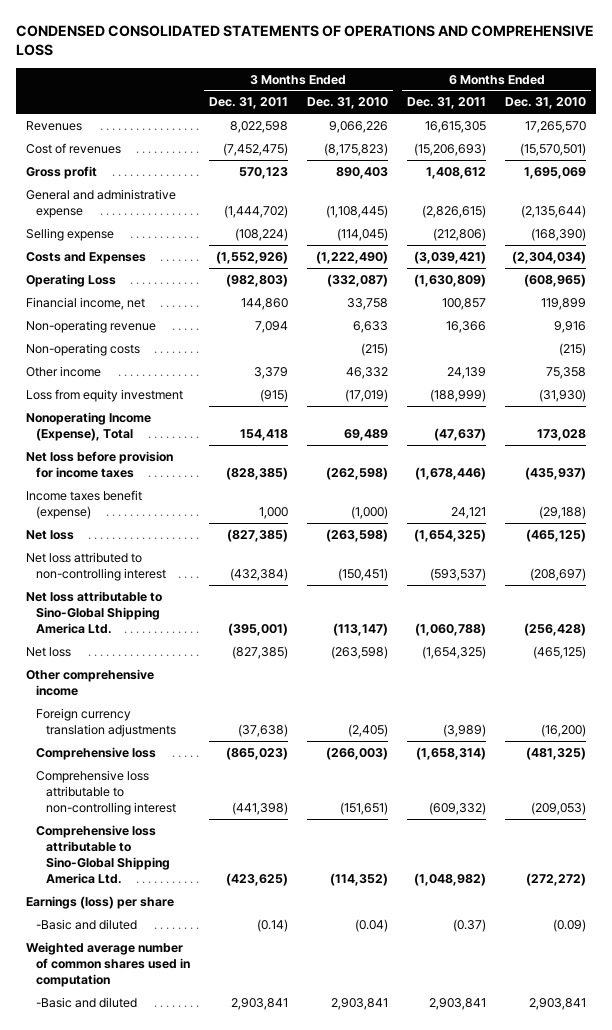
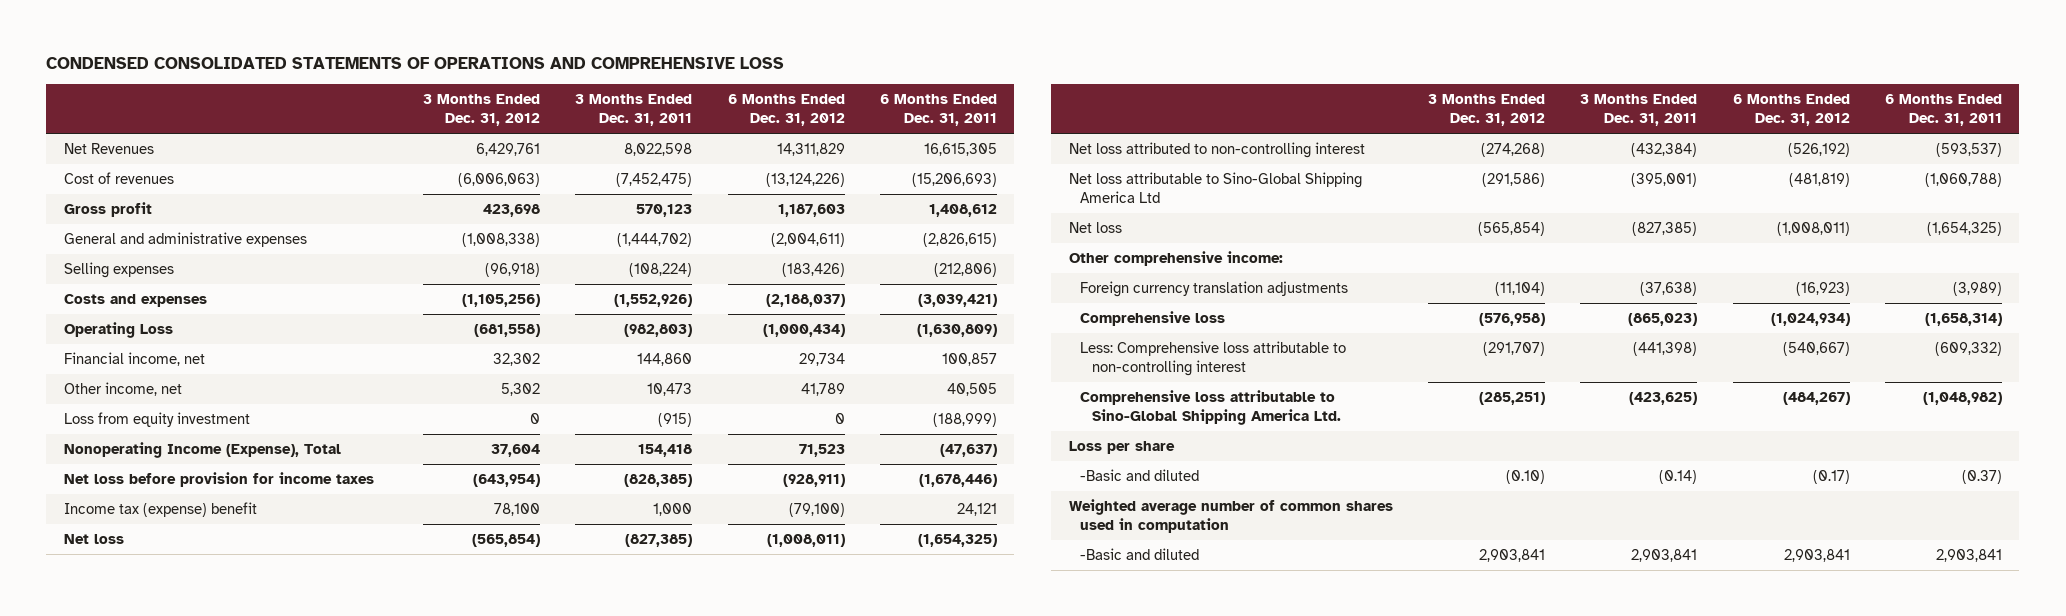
- | 3 Months Ended Dec. 31, 2011 | 3 Months Ended Dec. 31, 2010 | 6 Months Ended Dec. 31, 2011 | 6 Months Ended Dec. 31, 2010
+ | 3 Months Ended Dec. 31, 2012 | 3 Months Ended Dec. 31, 2011 | 6 Months Ended Dec. 31, 2012 | 6 Months Ended Dec. 31, 2011
- Revenues | 8,022,598 | 9,066,226 | 16,615,305 | 17,265,570
+ Net Revenues | 6,429,761 | 8,022,598 | 14,311,829 | 16,615,305
- General and administrative expense | (1,444,702) | (1,108,445) | (2,826,615) | (2,135,644)
- Selling expense | (108,224) | (114,045) | (212,806) | (168,390)
- Costs and Expenses | (1,552,926) | (1,222,490) | (3,039,421) | (2,304,034)
+ General and administrative expenses | (1,008,338) | (1,444,702) | (2,004,611) | (2,826,615)
+ Selling expenses | (96,918) | (108,224) | (183,426) | (212,806)
+ Costs and expenses | (1,105,256) | (1,552,926) | (2,188,037) | (3,039,421)
- Non-operating revenue | 7,094 | 6,633 | 16,366 | 9,916
- Non-operating costs | | (215) | | (215)
- Other income | 3,379 | 46,332 | 24,139 | 75,358
+ Other income, net | 5,302 | 10,473 | 41,789 | 40,505
- Income taxes benefit (expense) | 1,000 | (1,000) | 24,121 | (29,188)
+ Income tax (expense) benefit | 78,100 | 1,000 | (79,100) | 24,121
- Net loss attributable to Sino-Global Shipping America Ltd. | (395,001) | (113,147) | (1,060,788) | (256,428)
+ Net loss attributable to Sino-Global Shipping America Ltd | (291,586) | (395,001) | (481,819) | (1,060,788)
- Other comprehensive income
+ Other comprehensive income:
- Comprehensive loss attributable to non-controlling interest | (441,398) | (151,651) | (609,332) | (209,053)
+ Less: Comprehensive loss attributable to non-controlling interest | (291,707) | (441,398) | (540,667) | (609,332)
- Earnings (loss) per share
+ Loss per share

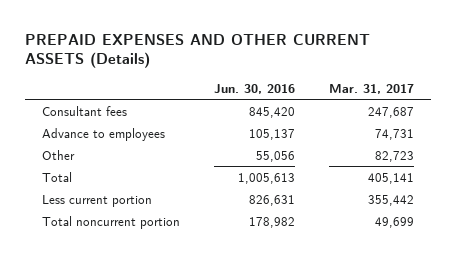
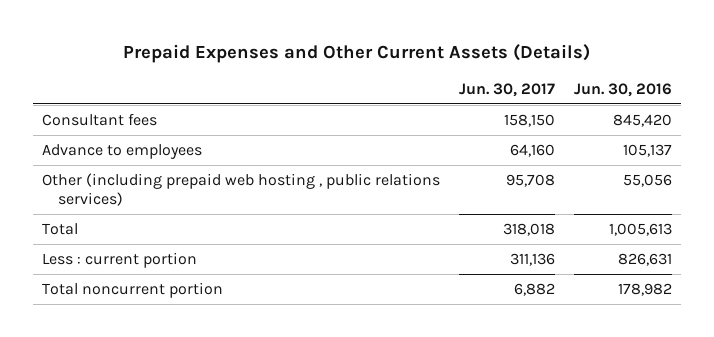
- PREPAID EXPENSES AND OTHER CURRENT ASSETS (Details)
+ Prepaid Expenses and Other Current Assets (Details)
- | Jun. 30, 2016 | Mar. 31, 2017
+ | Jun. 30, 2017 | Jun. 30, 2016
- Other | 55,056 | 82,723
+ Other (including prepaid web hosting , public relations services) | 95,708 | 55,056
- Less current portion | 826,631 | 355,442
+ Less : current portion | 311,136 | 826,631

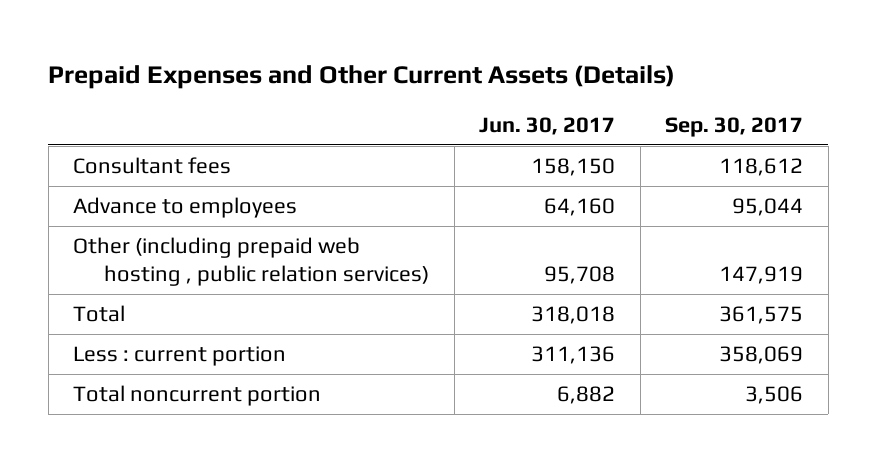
- | Jun. 30, 2017 | Jun. 30, 2016
+ | Jun. 30, 2017 | Sep. 30, 2017
- Other (including prepaid web hosting , public relations services) | 95,708 | 55,056
+ Other (including prepaid web hosting , public relation services) | 95,708 | 147,919

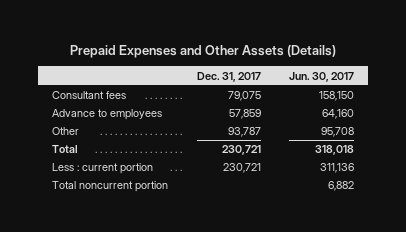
- Prepaid Expenses and Other Current Assets (Details)
+ Prepaid Expenses and Other Assets (Details)
- | Jun. 30, 2017 | Sep. 30, 2017
+ | Dec. 31, 2017 | Jun. 30, 2017
- Other (including prepaid web hosting , public relation services) | 95,708 | 147,919
+ Other | 93,787 | 95,708

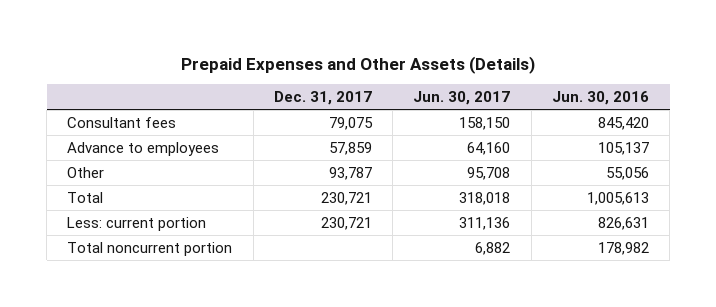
- | Dec. 31, 2017 | Jun. 30, 2017
+ | Dec. 31, 2017 | Jun. 30, 2017 | Jun. 30, 2016
- Less : current portion | 230,721 | 311,136
+ Less: current portion | 230,721 | 311,136 | 826,631

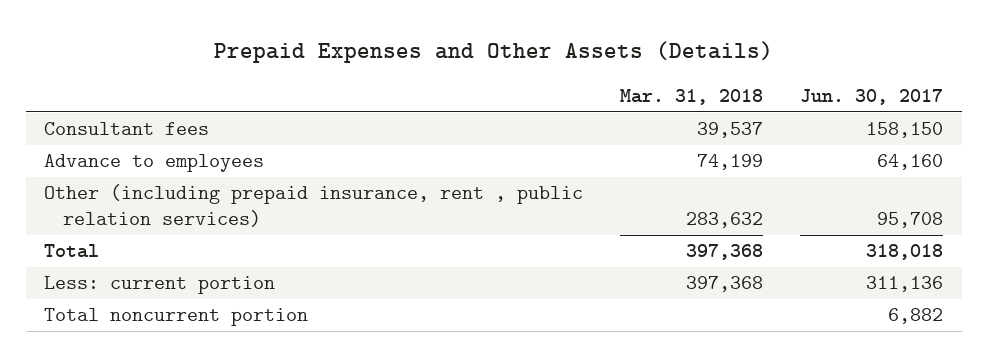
- | Dec. 31, 2017 | Jun. 30, 2017 | Jun. 30, 2016
+ | Mar. 31, 2018 | Jun. 30, 2017
- Other | 93,787 | 95,708 | 55,056
+ Other (including prepaid insurance, rent , public relation services) | 283,632 | 95,708

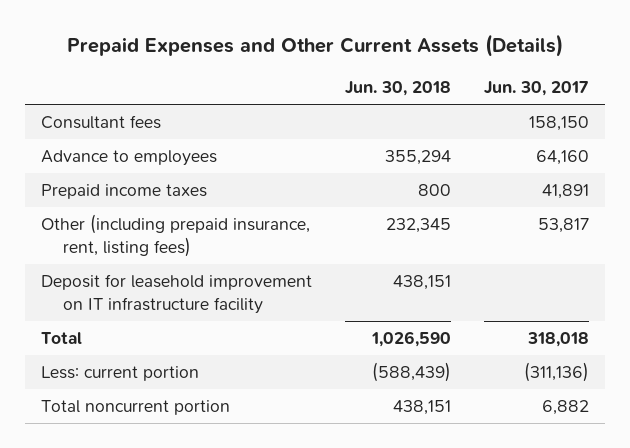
- Prepaid Expenses and Other Assets (Details)
+ Prepaid Expenses and Other Current Assets (Details)
- | Mar. 31, 2018 | Jun. 30, 2017
+ | Jun. 30, 2018 | Jun. 30, 2017
- Other (including prepaid insurance, rent , public relation services) | 283,632 | 95,708
+ Prepaid income taxes | 800 | 41,891
+ Other (including prepaid insurance, rent, listing fees) | 232,345 | 53,817
+ Deposit for leasehold improvement on IT infrastructure facility | 438,151 |
- Less: current portion | 397,368 | 311,136
+ Less: current portion | (588,439) | (311,136)

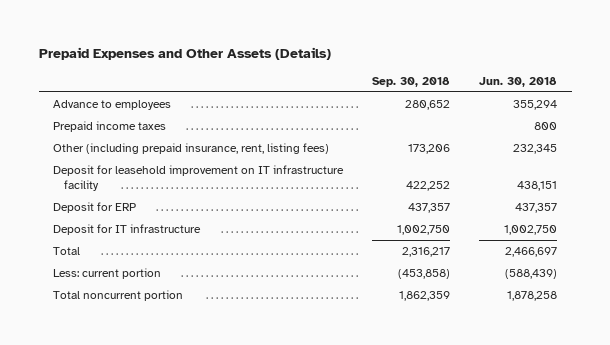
- Prepaid Expenses and Other Current Assets (Details)
+ Prepaid Expenses and Other Assets (Details)
- | Jun. 30, 2018 | Jun. 30, 2017
+ | Sep. 30, 2018 | Jun. 30, 2018
- Consultant fees | | 158,150
- Total | 1,026,590 | 318,018
+ Deposit for ERP | 437,357 | 437,357
+ Deposit for IT infrastructure | 1,002,750 | 1,002,750
+ Total | 2,316,217 | 2,466,697
- Total noncurrent portion | 438,151 | 6,882
+ Total noncurrent portion | 1,862,359 | 1,878,258

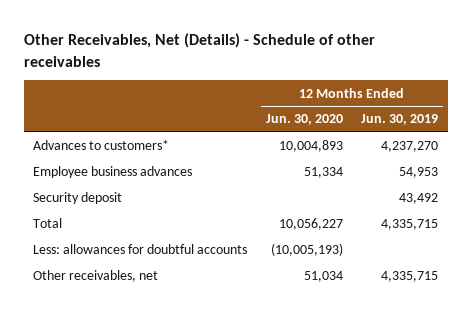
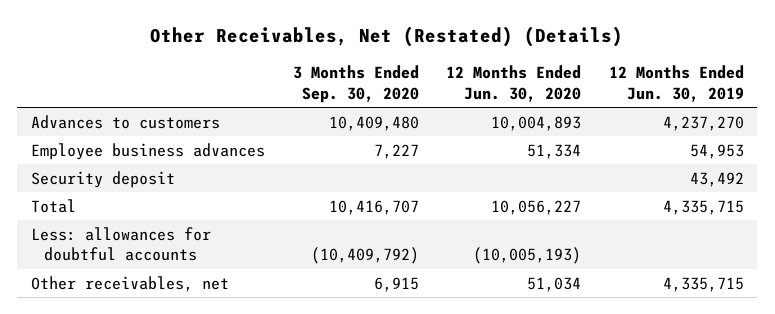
- Other Receivables, Net (Details) - Schedule of other receivables
+ Other Receivables, Net (Restated) (Details)
- | 12 Months Ended Jun. 30, 2020 | 12 Months Ended Jun. 30, 2019
+ | 3 Months Ended Sep. 30, 2020 | 12 Months Ended Jun. 30, 2020 | 12 Months Ended Jun. 30, 2019
- Advances to customers* | 10,004,893 | 4,237,270
+ Advances to customers | 10,409,480 | 10,004,893 | 4,237,270

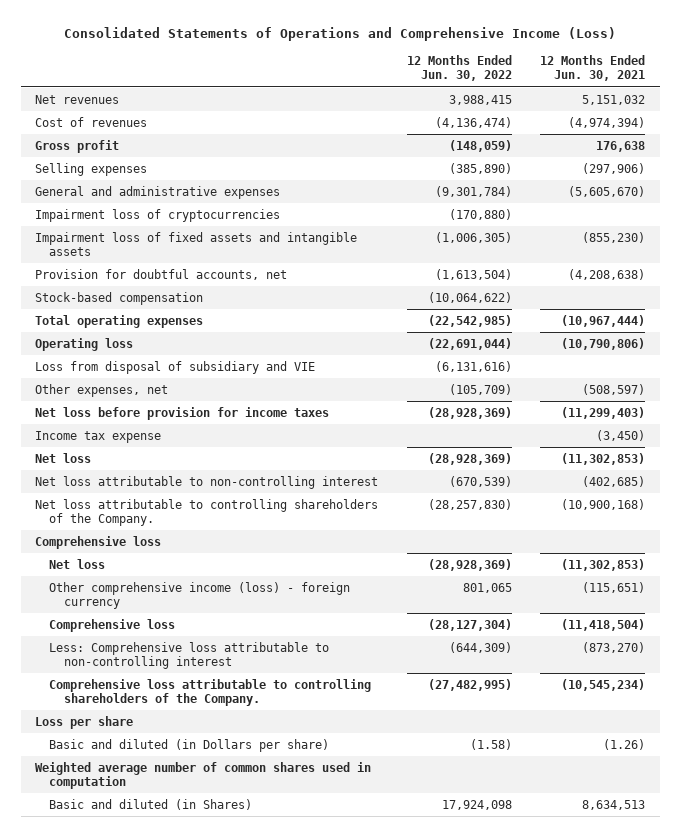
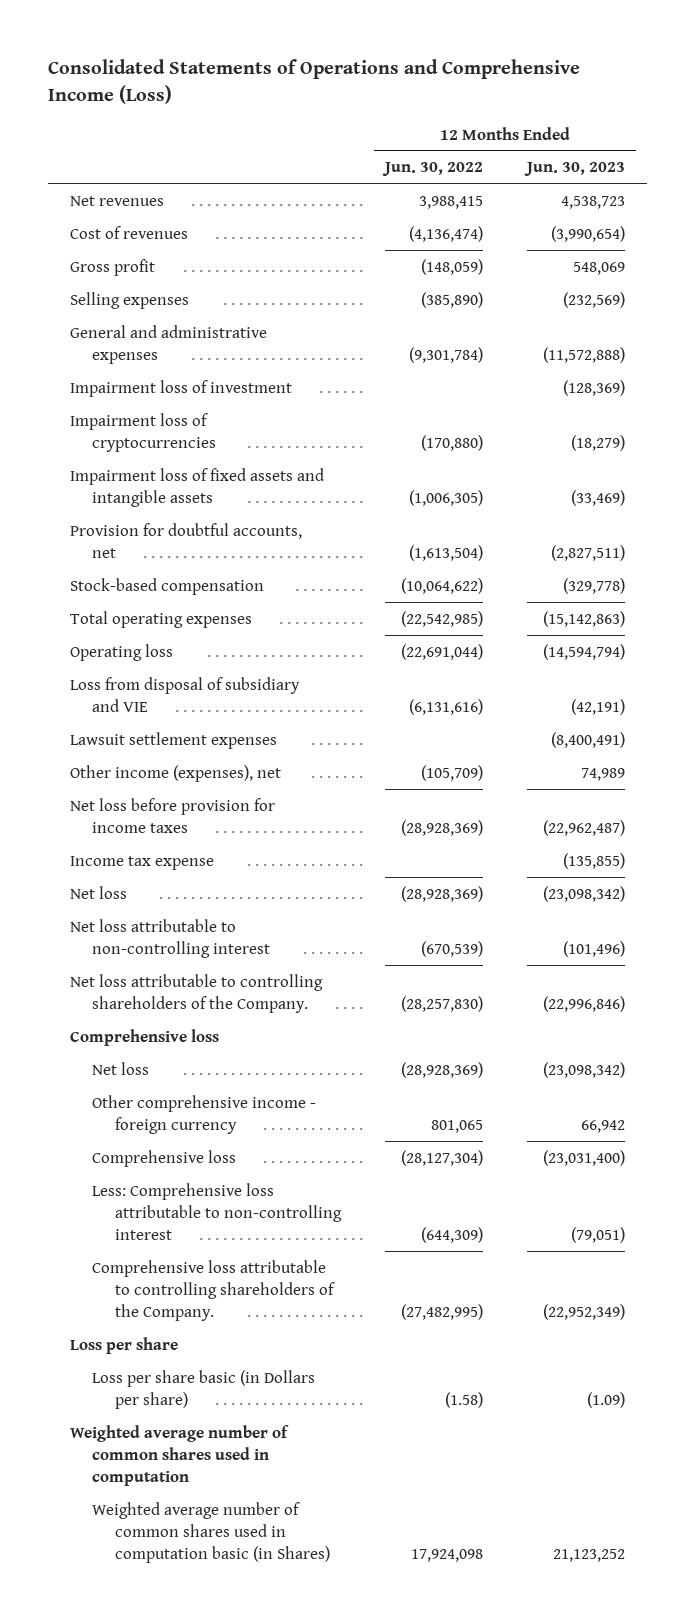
- | 12 Months Ended Jun. 30, 2022 | 12 Months Ended Jun. 30, 2021
+ | 12 Months Ended Jun. 30, 2022 | 12 Months Ended Jun. 30, 2023
+ Impairment loss of investment | | (128,369)
- Other expenses, net | (105,709) | (508,597)
+ Lawsuit settlement expenses | | (8,400,491)
+ Other income (expenses), net | (105,709) | 74,989
- Other comprehensive income (loss) - foreign currency | 801,065 | (115,651)
+ Other comprehensive income - foreign currency | 801,065 | 66,942
- Basic and diluted (in Dollars per share) | (1.58) | (1.26)
+ Loss per share basic (in Dollars per share) | (1.58) | (1.09)
- Basic and diluted (in Shares) | 17,924,098 | 8,634,513
+ Weighted average number of common shares used in computation basic (in Shares) | 17,924,098 | 21,123,252

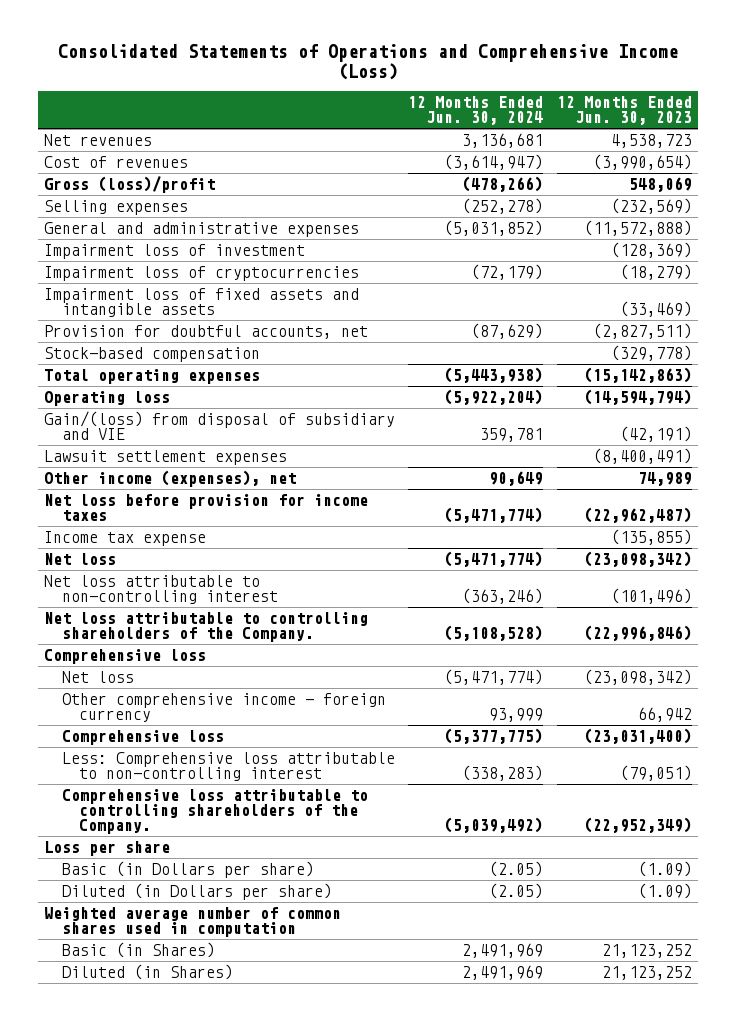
- | 12 Months Ended Jun. 30, 2022 | 12 Months Ended Jun. 30, 2023
+ | 12 Months Ended Jun. 30, 2024 | 12 Months Ended Jun. 30, 2023
- Gross profit | (148,059) | 548,069
+ Gross (loss)/profit | (478,266) | 548,069
- Loss from disposal of subsidiary and VIE | (6,131,616) | (42,191)
+ Gain/(loss) from disposal of subsidiary and VIE | 359,781 | (42,191)
- Loss per share basic (in Dollars per share) | (1.58) | (1.09)
+ Basic (in Dollars per share) | (2.05) | (1.09)
+ Diluted (in Dollars per share) | (2.05) | (1.09)
- Weighted average number of common shares used in computation basic (in Shares) | 17,924,098 | 21,123,252
+ Basic (in Shares) | 2,491,969 | 21,123,252
+ Diluted (in Shares) | 2,491,969 | 21,123,252

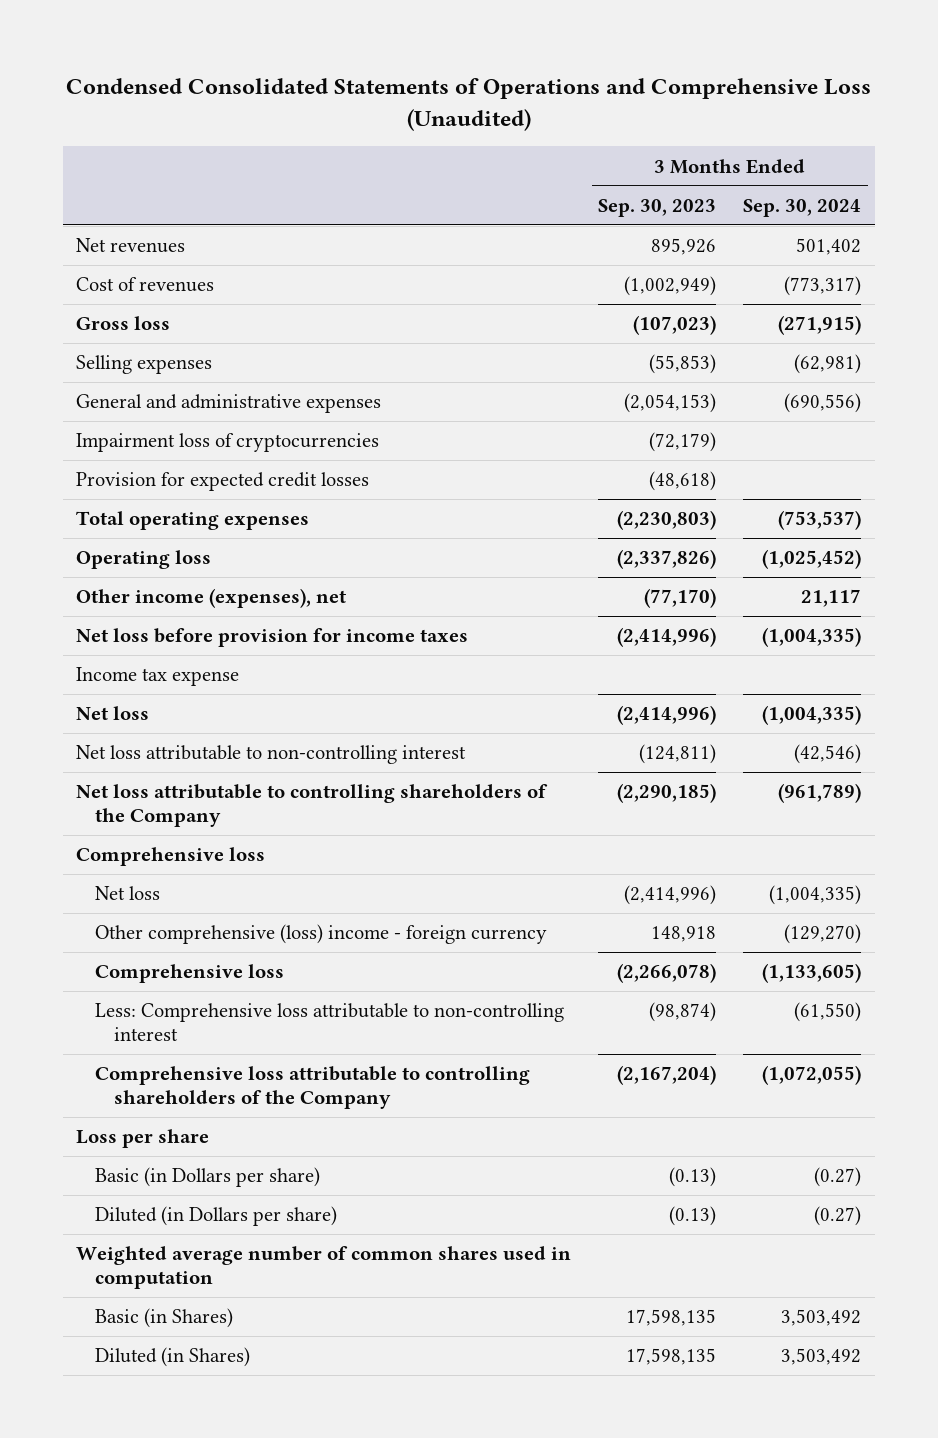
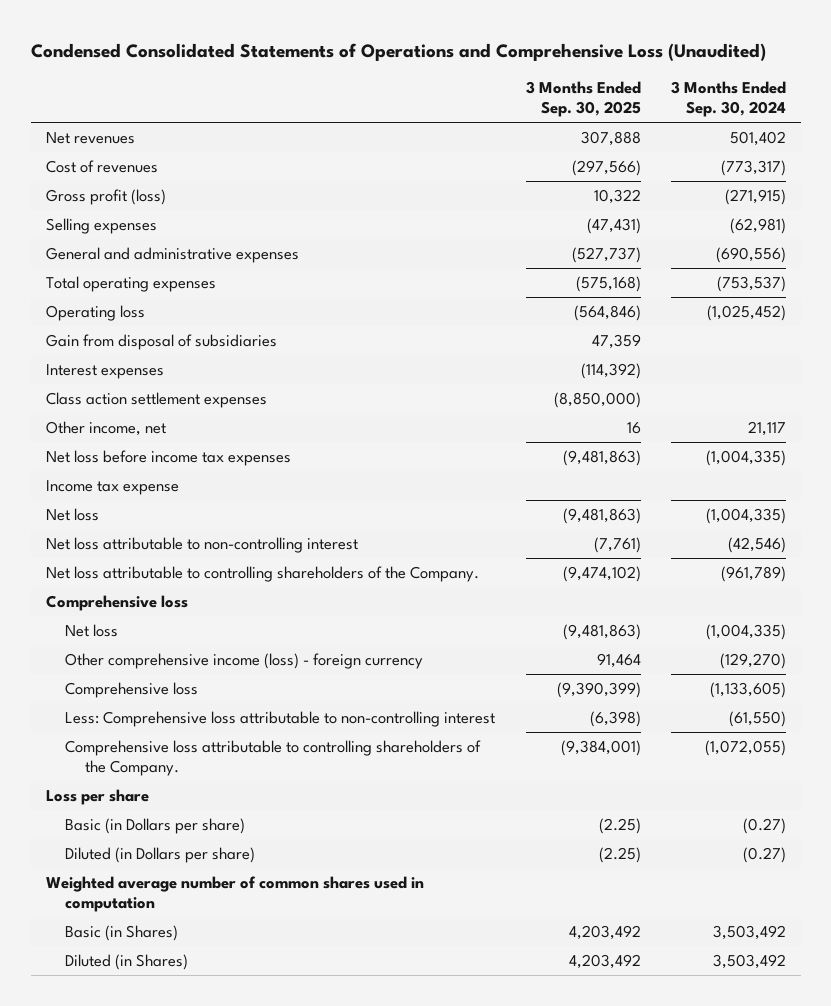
- | 3 Months Ended Sep. 30, 2023 | 3 Months Ended Sep. 30, 2024
+ | 3 Months Ended Sep. 30, 2025 | 3 Months Ended Sep. 30, 2024
- Gross loss | (107,023) | (271,915)
+ Gross profit (loss) | 10,322 | (271,915)
- Impairment loss of cryptocurrencies | (72,179) |
- Provision for expected credit losses | (48,618) |
- Other income (expenses), net | (77,170) | 21,117
- Net loss before provision for income taxes | (2,414,996) | (1,004,335)
+ Gain from disposal of subsidiaries | 47,359 |
+ Interest expenses | (114,392) |
+ Class action settlement expenses | (8,850,000) |
+ Other income, net | 16 | 21,117
+ Net loss before income tax expenses | (9,481,863) | (1,004,335)
- Net loss attributable to controlling shareholders of the Company | (2,290,185) | (961,789)
+ Net loss attributable to controlling shareholders of the Company. | (9,474,102) | (961,789)
- Other comprehensive (loss) income - foreign currency | 148,918 | (129,270)
+ Other comprehensive income (loss) - foreign currency | 91,464 | (129,270)
- Comprehensive loss attributable to controlling shareholders of the Company | (2,167,204) | (1,072,055)
+ Comprehensive loss attributable to controlling shareholders of the Company. | (9,384,001) | (1,072,055)

